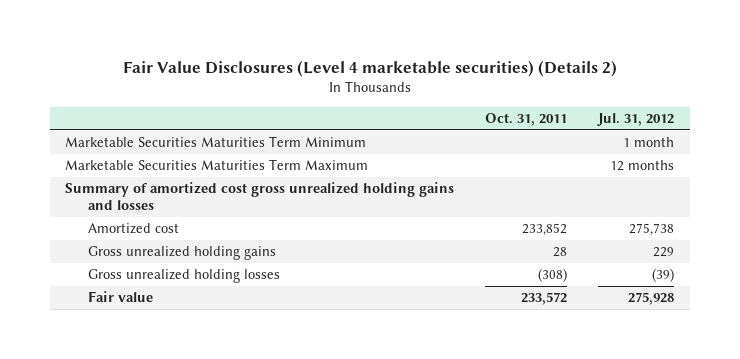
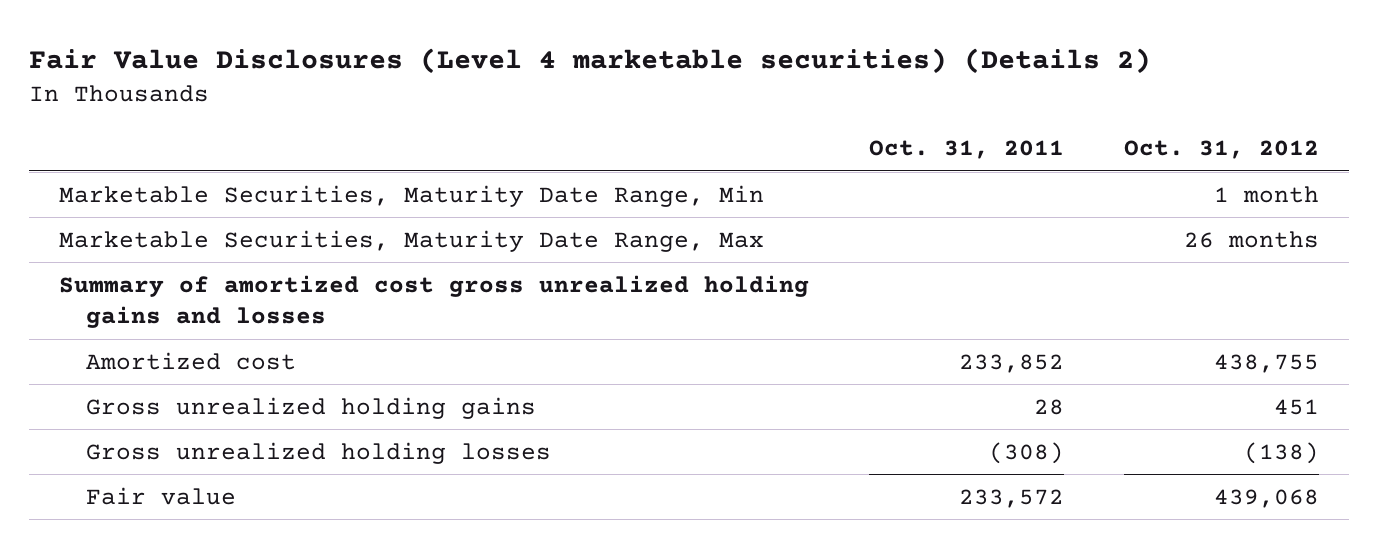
- | Oct. 31, 2011 | Jul. 31, 2012
+ | Oct. 31, 2011 | Oct. 31, 2012
- Marketable Securities Maturities Term Minimum | | 1 month
- Marketable Securities Maturities Term Maximum | | 12 months
+ Marketable Securities, Maturity Date Range, Min | | 1 month
+ Marketable Securities, Maturity Date Range, Max | | 26 months

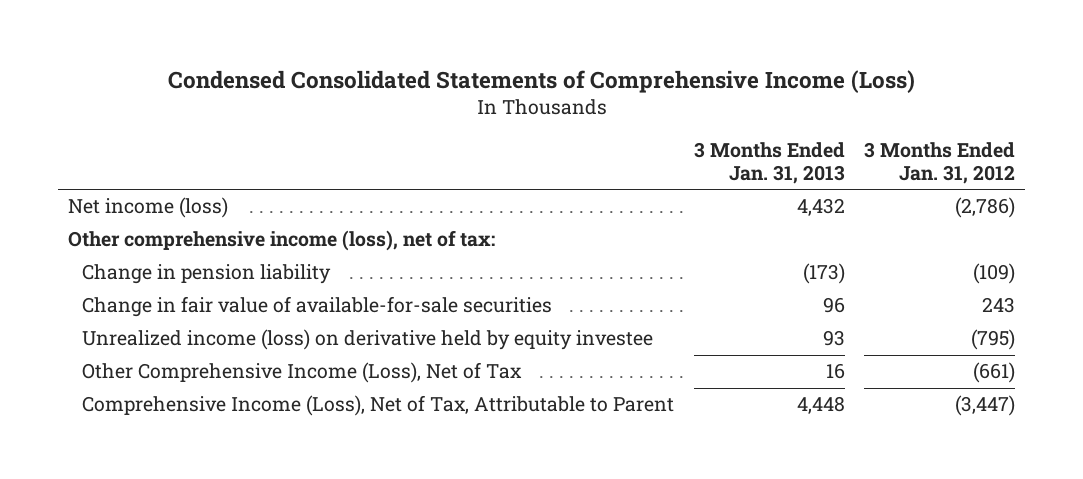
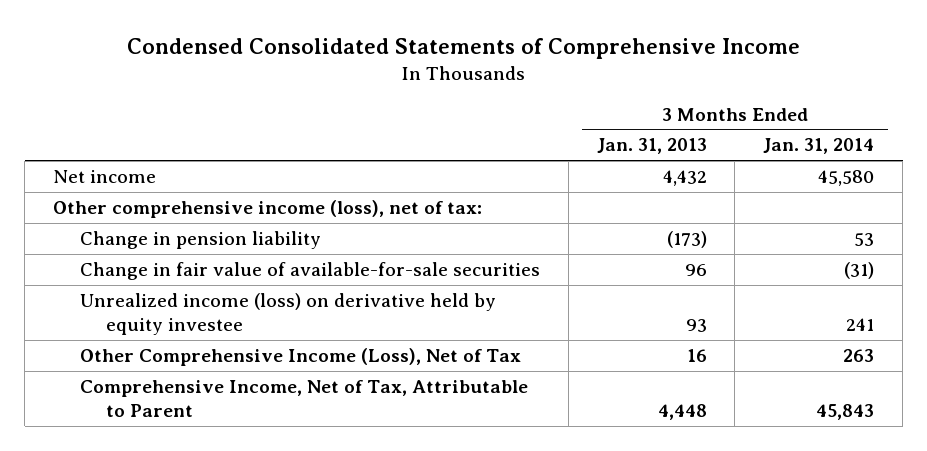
- Condensed Consolidated Statements of Comprehensive Income (Loss)
+ Condensed Consolidated Statements of Comprehensive Income
- | 3 Months Ended Jan. 31, 2013 | 3 Months Ended Jan. 31, 2012
+ | 3 Months Ended Jan. 31, 2013 | 3 Months Ended Jan. 31, 2014
- Net income (loss) | 4,432 | (2,786)
+ Net income | 4,432 | 45,580
- Comprehensive Income (Loss), Net of Tax, Attributable to Parent | 4,448 | (3,447)
+ Comprehensive Income, Net of Tax, Attributable to Parent | 4,448 | 45,843

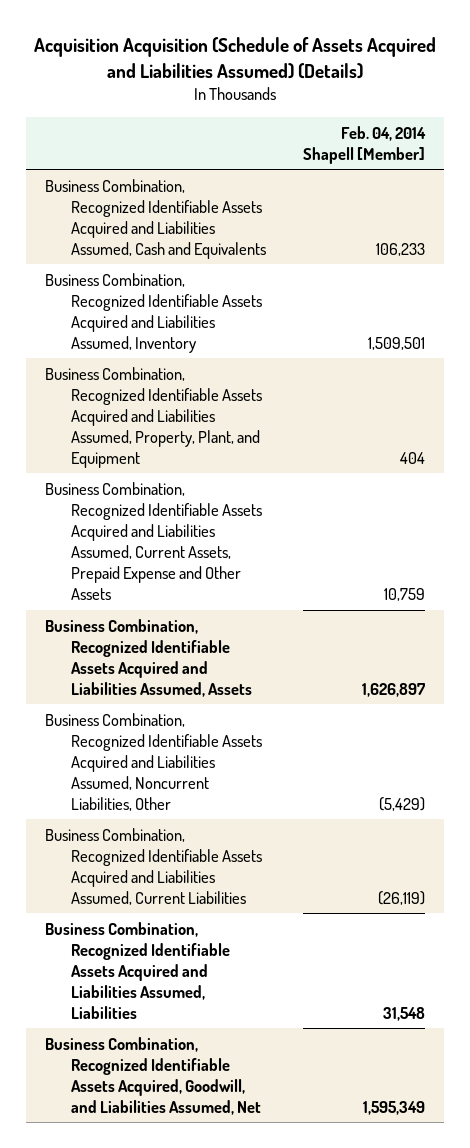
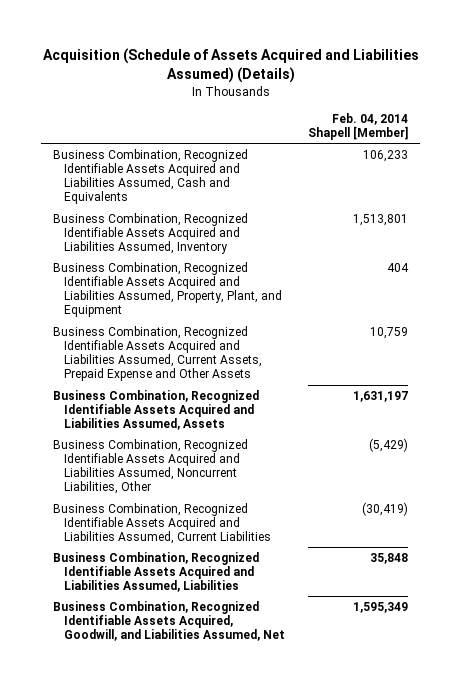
- Acquisition Acquisition (Schedule of Assets Acquired and Liabilities Assumed) (Details)
+ Acquisition (Schedule of Assets Acquired and Liabilities Assumed) (Details)
- Business Combination, Recognized Identifiable Assets Acquired and Liabilities Assumed, Inventory | 1,509,501
+ Business Combination, Recognized Identifiable Assets Acquired and Liabilities Assumed, Inventory | 1,513,801
- Business Combination, Recognized Identifiable Assets Acquired and Liabilities Assumed, Assets | 1,626,897
+ Business Combination, Recognized Identifiable Assets Acquired and Liabilities Assumed, Assets | 1,631,197
- Business Combination, Recognized Identifiable Assets Acquired and Liabilities Assumed, Current Liabilities | (26,119)
- Business Combination, Recognized Identifiable Assets Acquired and Liabilities Assumed, Liabilities | 31,548
+ Business Combination, Recognized Identifiable Assets Acquired and Liabilities Assumed, Current Liabilities | (30,419)
+ Business Combination, Recognized Identifiable Assets Acquired and Liabilities Assumed, Liabilities | 35,848

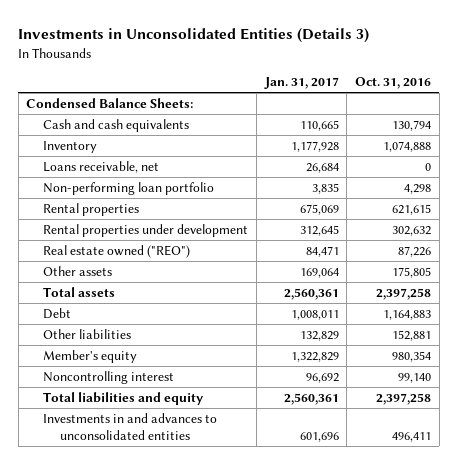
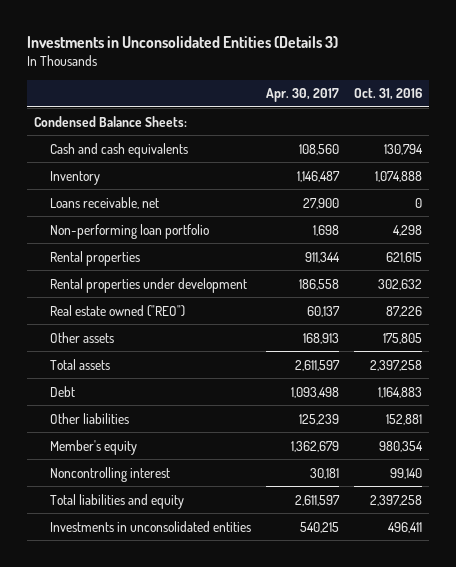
- | Jan. 31, 2017 | Oct. 31, 2016
+ | Apr. 30, 2017 | Oct. 31, 2016
- Investments in and advances to unconsolidated entities | 601,696 | 496,411
+ Investments in unconsolidated entities | 540,215 | 496,411

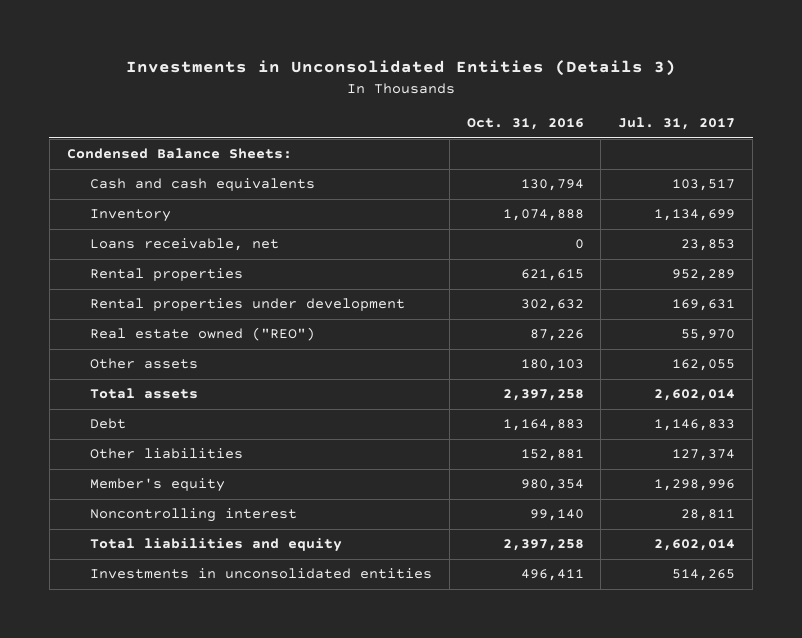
- | Apr. 30, 2017 | Oct. 31, 2016
+ | Oct. 31, 2016 | Jul. 31, 2017
- Non-performing loan portfolio | 1,698 | 4,298
- Other assets | 168,913 | 175,805
+ Other assets | 180,103 | 162,055

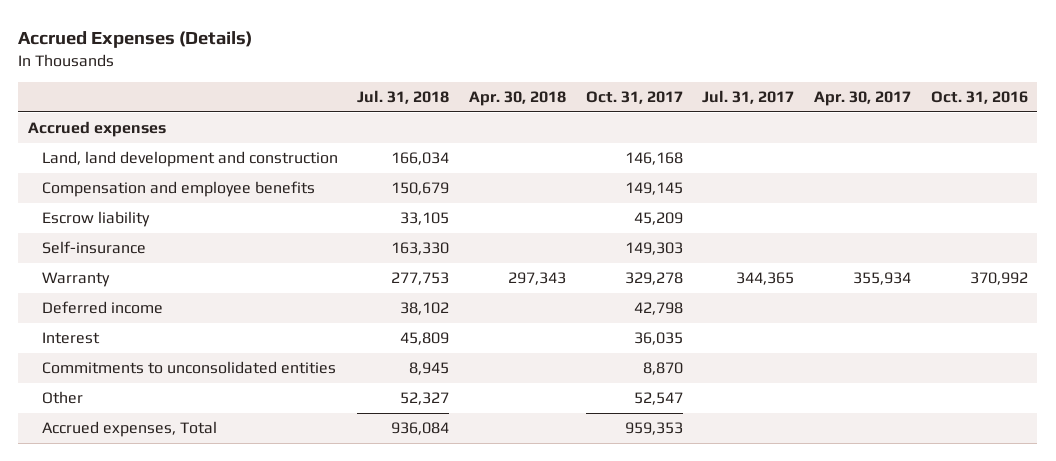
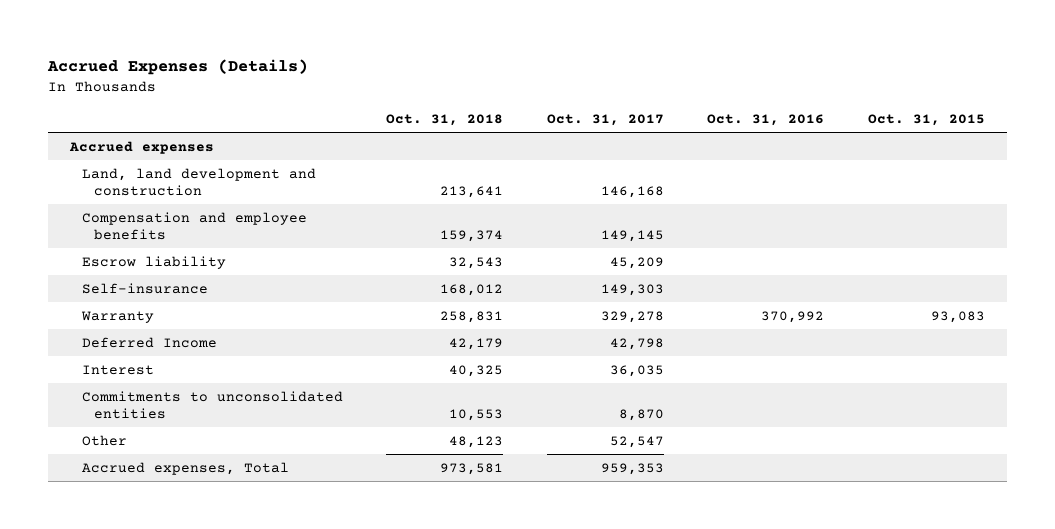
- | Jul. 31, 2018 | Apr. 30, 2018 | Oct. 31, 2017 | Jul. 31, 2017 | Apr. 30, 2017 | Oct. 31, 2016
+ | Oct. 31, 2018 | Oct. 31, 2017 | Oct. 31, 2016 | Oct. 31, 2015
- Deferred income | 38,102 | | 42,798 | | |
+ Deferred Income | 42,179 | 42,798 | |

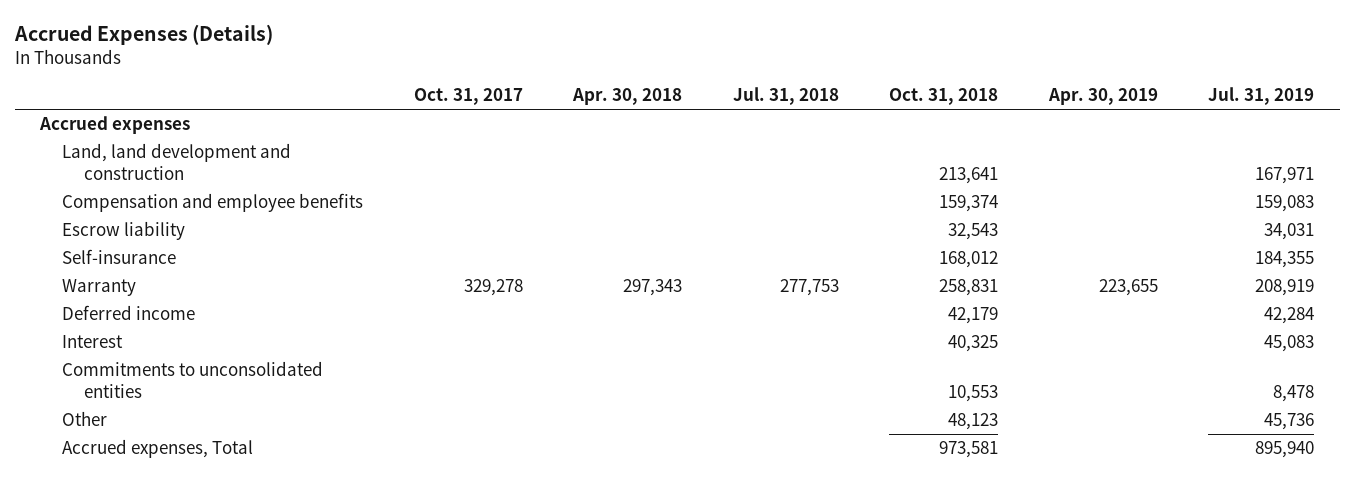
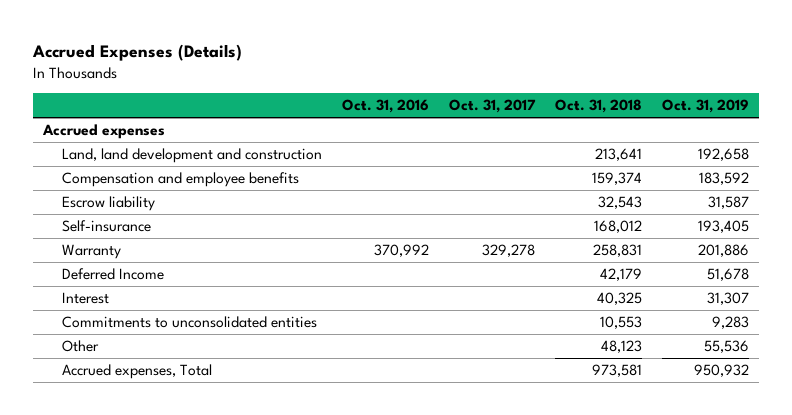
- | Oct. 31, 2017 | Apr. 30, 2018 | Jul. 31, 2018 | Oct. 31, 2018 | Apr. 30, 2019 | Jul. 31, 2019
+ | Oct. 31, 2016 | Oct. 31, 2017 | Oct. 31, 2018 | Oct. 31, 2019
- Deferred income | | | | 42,179 | | 42,284
+ Deferred Income | | | 42,179 | 51,678

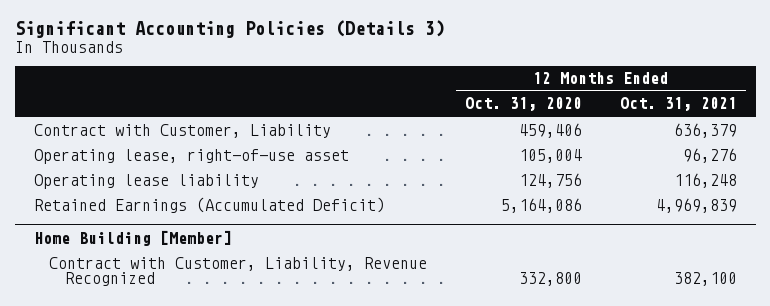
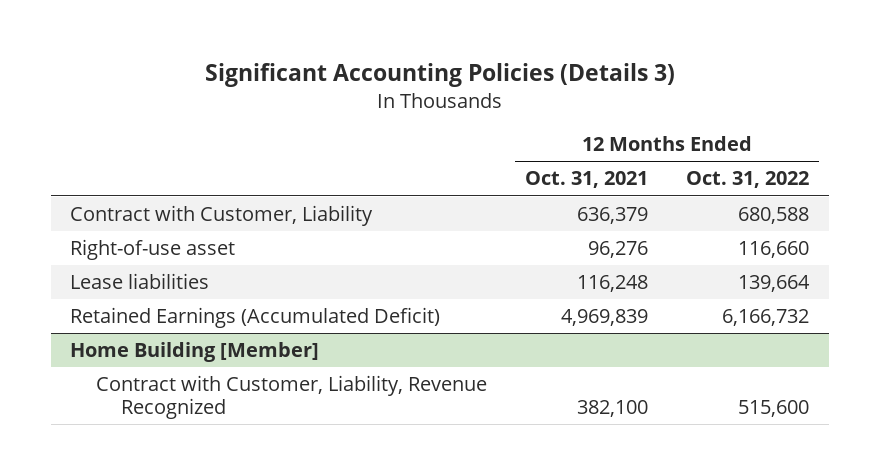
- | 12 Months Ended Oct. 31, 2020 | 12 Months Ended Oct. 31, 2021
+ | 12 Months Ended Oct. 31, 2021 | 12 Months Ended Oct. 31, 2022
- Operating lease, right-of-use asset | 105,004 | 96,276
- Operating lease liability | 124,756 | 116,248
+ Right-of-use asset | 96,276 | 116,660
+ Lease liabilities | 116,248 | 139,664

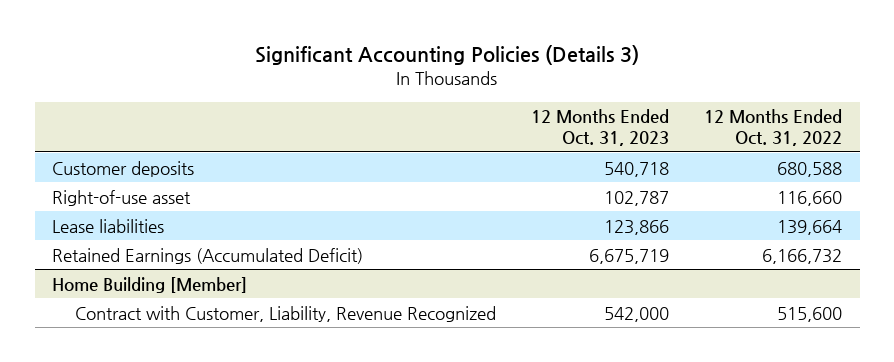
- | 12 Months Ended Oct. 31, 2021 | 12 Months Ended Oct. 31, 2022
+ | 12 Months Ended Oct. 31, 2023 | 12 Months Ended Oct. 31, 2022
- Contract with Customer, Liability | 636,379 | 680,588
+ Customer deposits | 540,718 | 680,588

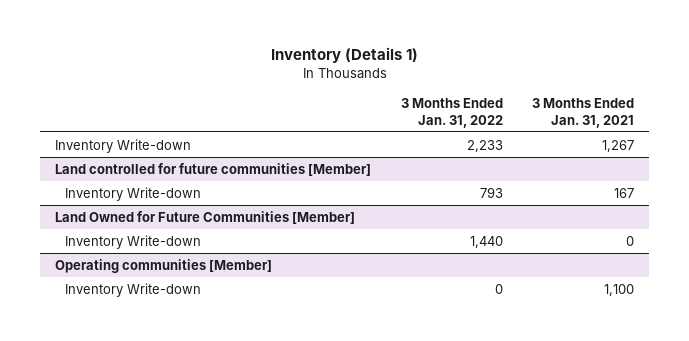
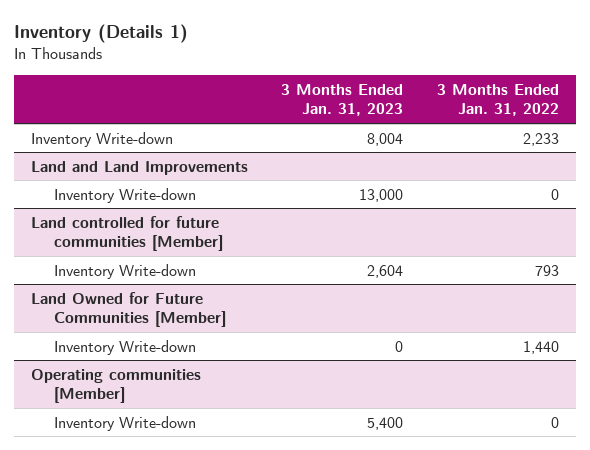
- | 3 Months Ended Jan. 31, 2022 | 3 Months Ended Jan. 31, 2021
+ | 3 Months Ended Jan. 31, 2023 | 3 Months Ended Jan. 31, 2022
+ Land and Land Improvements
+ Inventory Write-down | 13,000 | 0

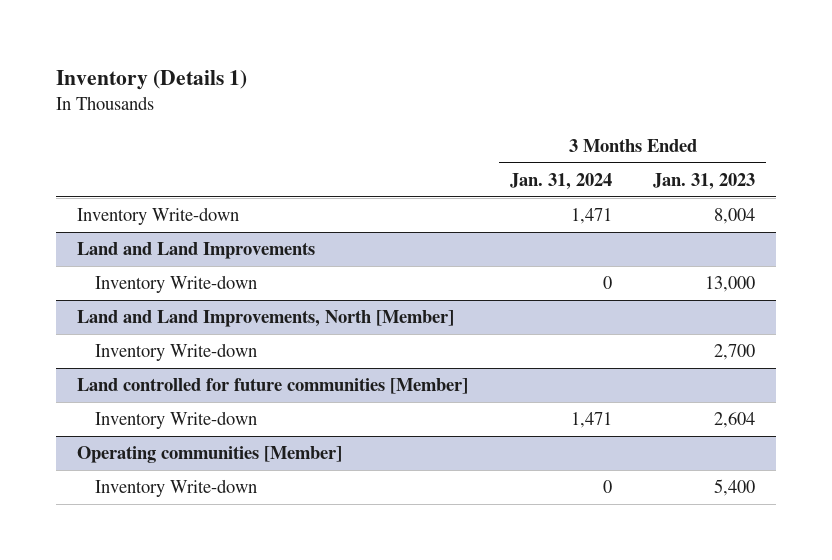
- | 3 Months Ended Jan. 31, 2023 | 3 Months Ended Jan. 31, 2022
+ | 3 Months Ended Jan. 31, 2024 | 3 Months Ended Jan. 31, 2023
+ Land and Land Improvements, North [Member]
+ Inventory Write-down | | 2,700
- Land Owned for Future Communities [Member]
- Inventory Write-down | 0 | 1,440

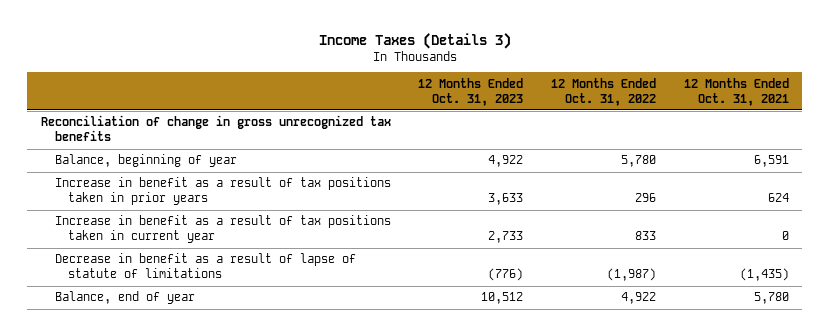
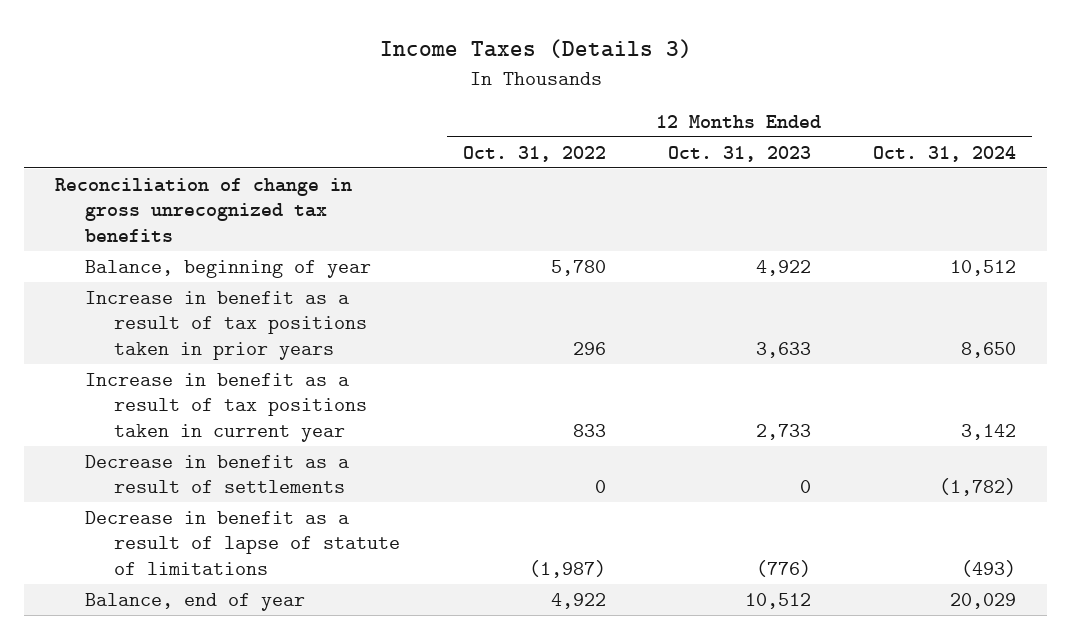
- | 12 Months Ended Oct. 31, 2023 | 12 Months Ended Oct. 31, 2022 | 12 Months Ended Oct. 31, 2021
+ | 12 Months Ended Oct. 31, 2022 | 12 Months Ended Oct. 31, 2023 | 12 Months Ended Oct. 31, 2024
+ Decrease in benefit as a result of settlements | 0 | 0 | (1,782)

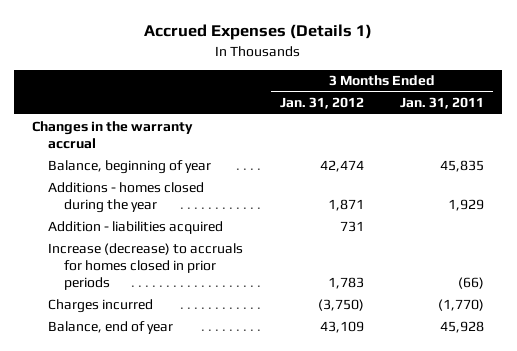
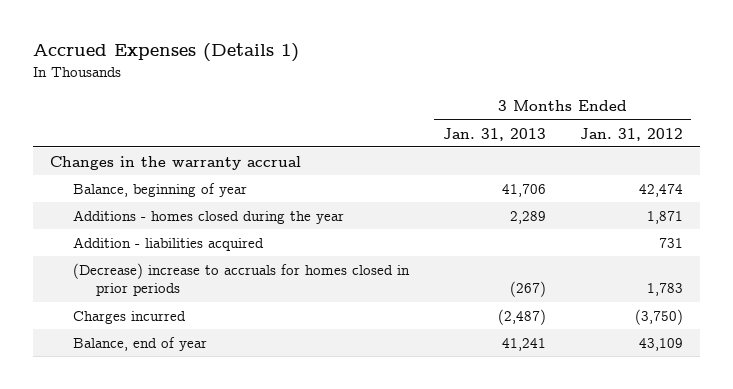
- | 3 Months Ended Jan. 31, 2012 | 3 Months Ended Jan. 31, 2011
+ | 3 Months Ended Jan. 31, 2013 | 3 Months Ended Jan. 31, 2012
- Increase (decrease) to accruals for homes closed in prior periods | 1,783 | (66)
+ (Decrease) increase to accruals for homes closed in prior periods | (267) | 1,783

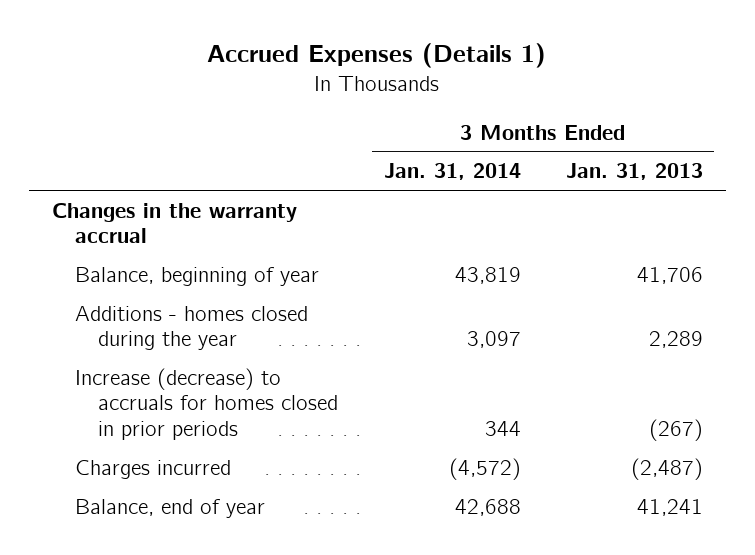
- | 3 Months Ended Jan. 31, 2013 | 3 Months Ended Jan. 31, 2012
+ | 3 Months Ended Jan. 31, 2014 | 3 Months Ended Jan. 31, 2013
- Addition - liabilities acquired | | 731
- (Decrease) increase to accruals for homes closed in prior periods | (267) | 1,783
+ Increase (decrease) to accruals for homes closed in prior periods | 344 | (267)

